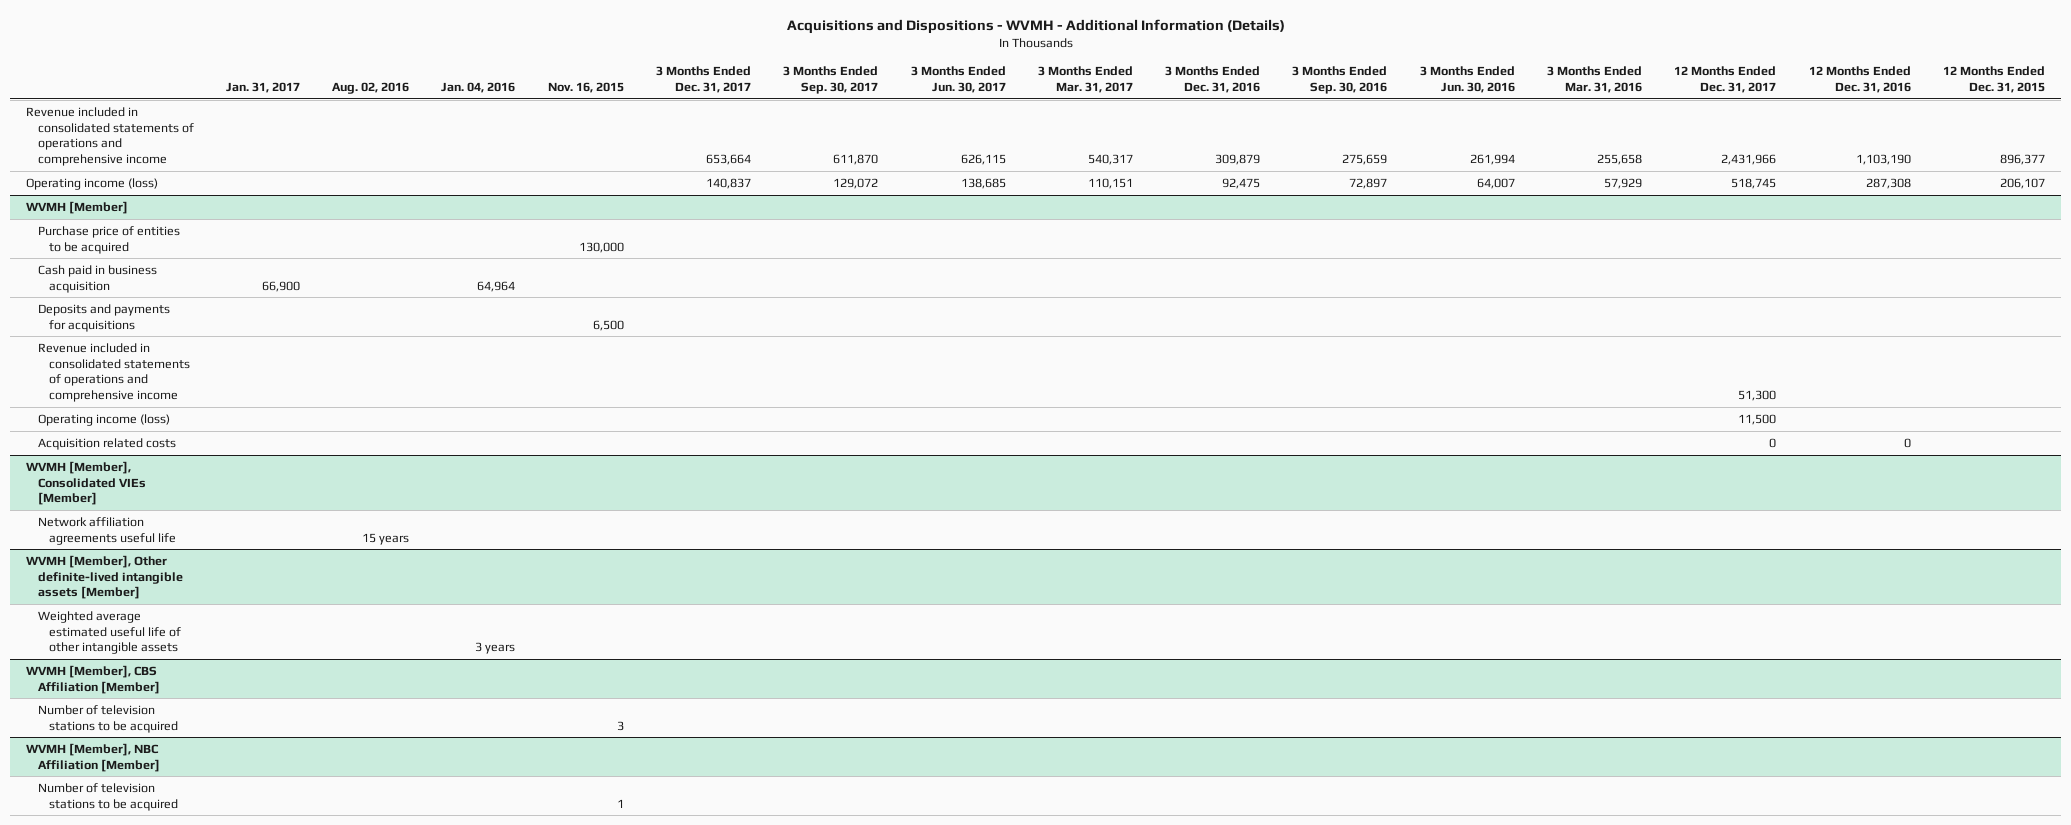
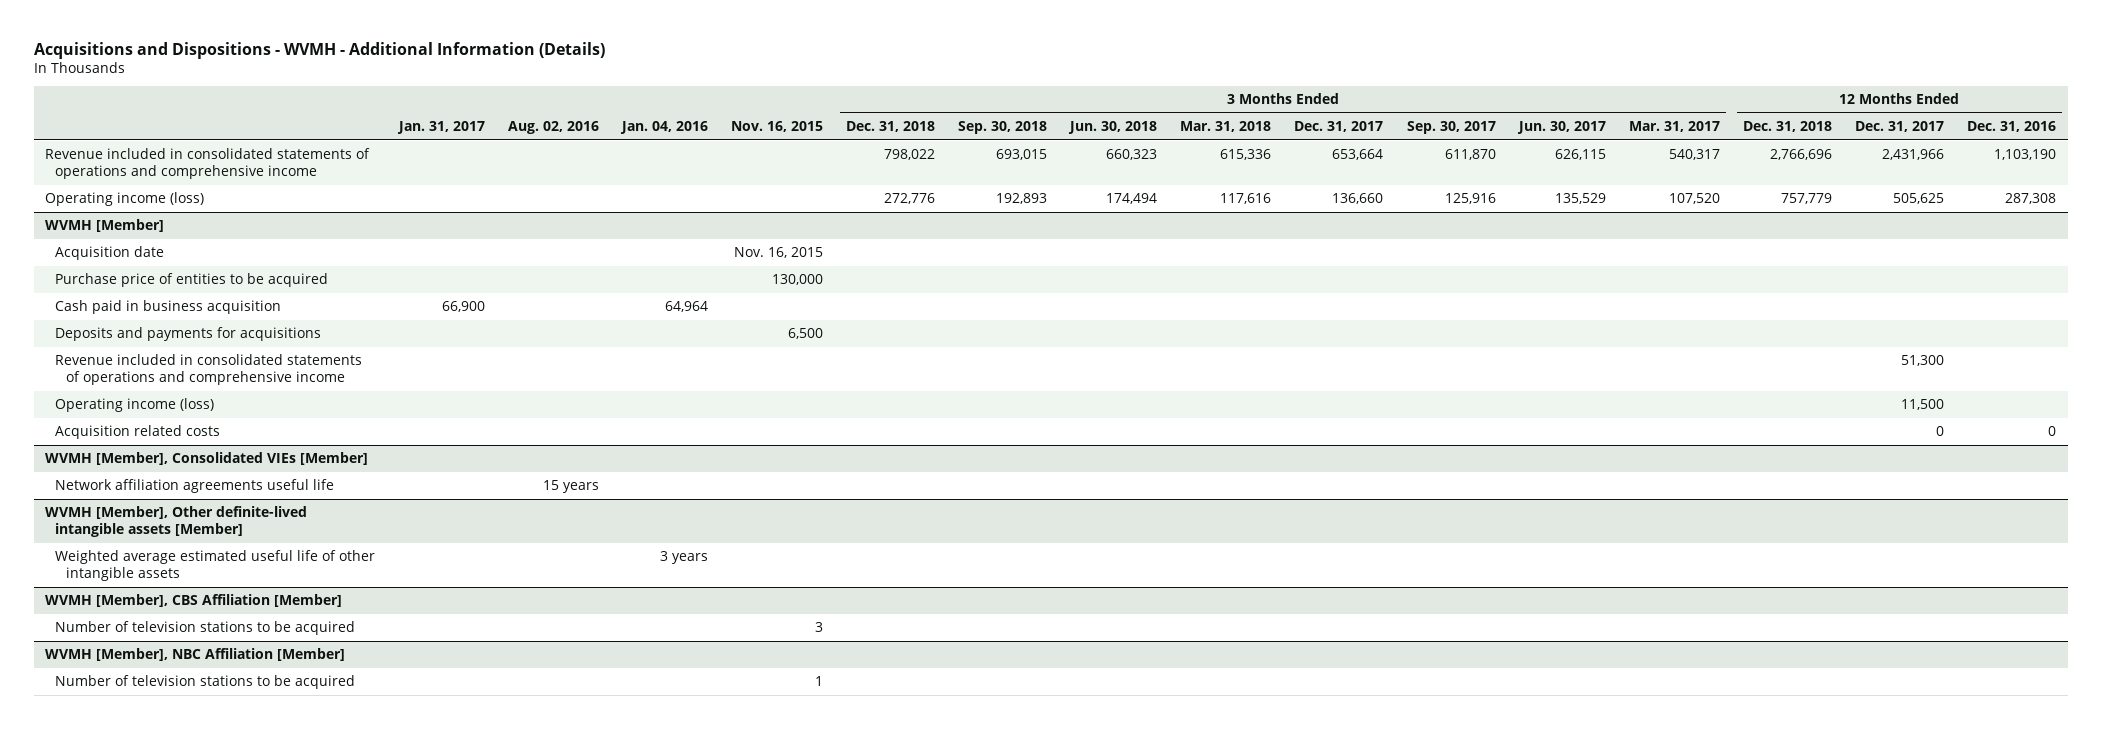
- | Jan. 31, 2017 | Aug. 02, 2016 | Jan. 04, 2016 | Nov. 16, 2015 | 3 Months Ended Dec. 31, 2017 | 3 Months Ended Sep. 30, 2017 | 3 Months Ended Jun. 30, 2017 | 3 Months Ended Mar. 31, 2017 | 3 Months Ended Dec. 31, 2016 | 3 Months Ended Sep. 30, 2016 | 3 Months Ended Jun. 30, 2016 | 3 Months Ended Mar. 31, 2016 | 12 Months Ended Dec. 31, 2017 | 12 Months Ended Dec. 31, 2016 | 12 Months Ended Dec. 31, 2015
+ | Jan. 31, 2017 | Aug. 02, 2016 | Jan. 04, 2016 | Nov. 16, 2015 | 3 Months Ended Dec. 31, 2018 | 3 Months Ended Sep. 30, 2018 | 3 Months Ended Jun. 30, 2018 | 3 Months Ended Mar. 31, 2018 | 3 Months Ended Dec. 31, 2017 | 3 Months Ended Sep. 30, 2017 | 3 Months Ended Jun. 30, 2017 | 3 Months Ended Mar. 31, 2017 | 12 Months Ended Dec. 31, 2018 | 12 Months Ended Dec. 31, 2017 | 12 Months Ended Dec. 31, 2016
- Operating income (loss) | | | | | 140,837 | 129,072 | 138,685 | 110,151 | 92,475 | 72,897 | 64,007 | 57,929 | 518,745 | 287,308 | 206,107
+ Operating income (loss) | | | | | 272,776 | 192,893 | 174,494 | 117,616 | 136,660 | 125,916 | 135,529 | 107,520 | 757,779 | 505,625 | 287,308
@ WVMH [Member]
+ Acquisition date | | | | Nov. 16, 2015 | | | | | | | | | | |

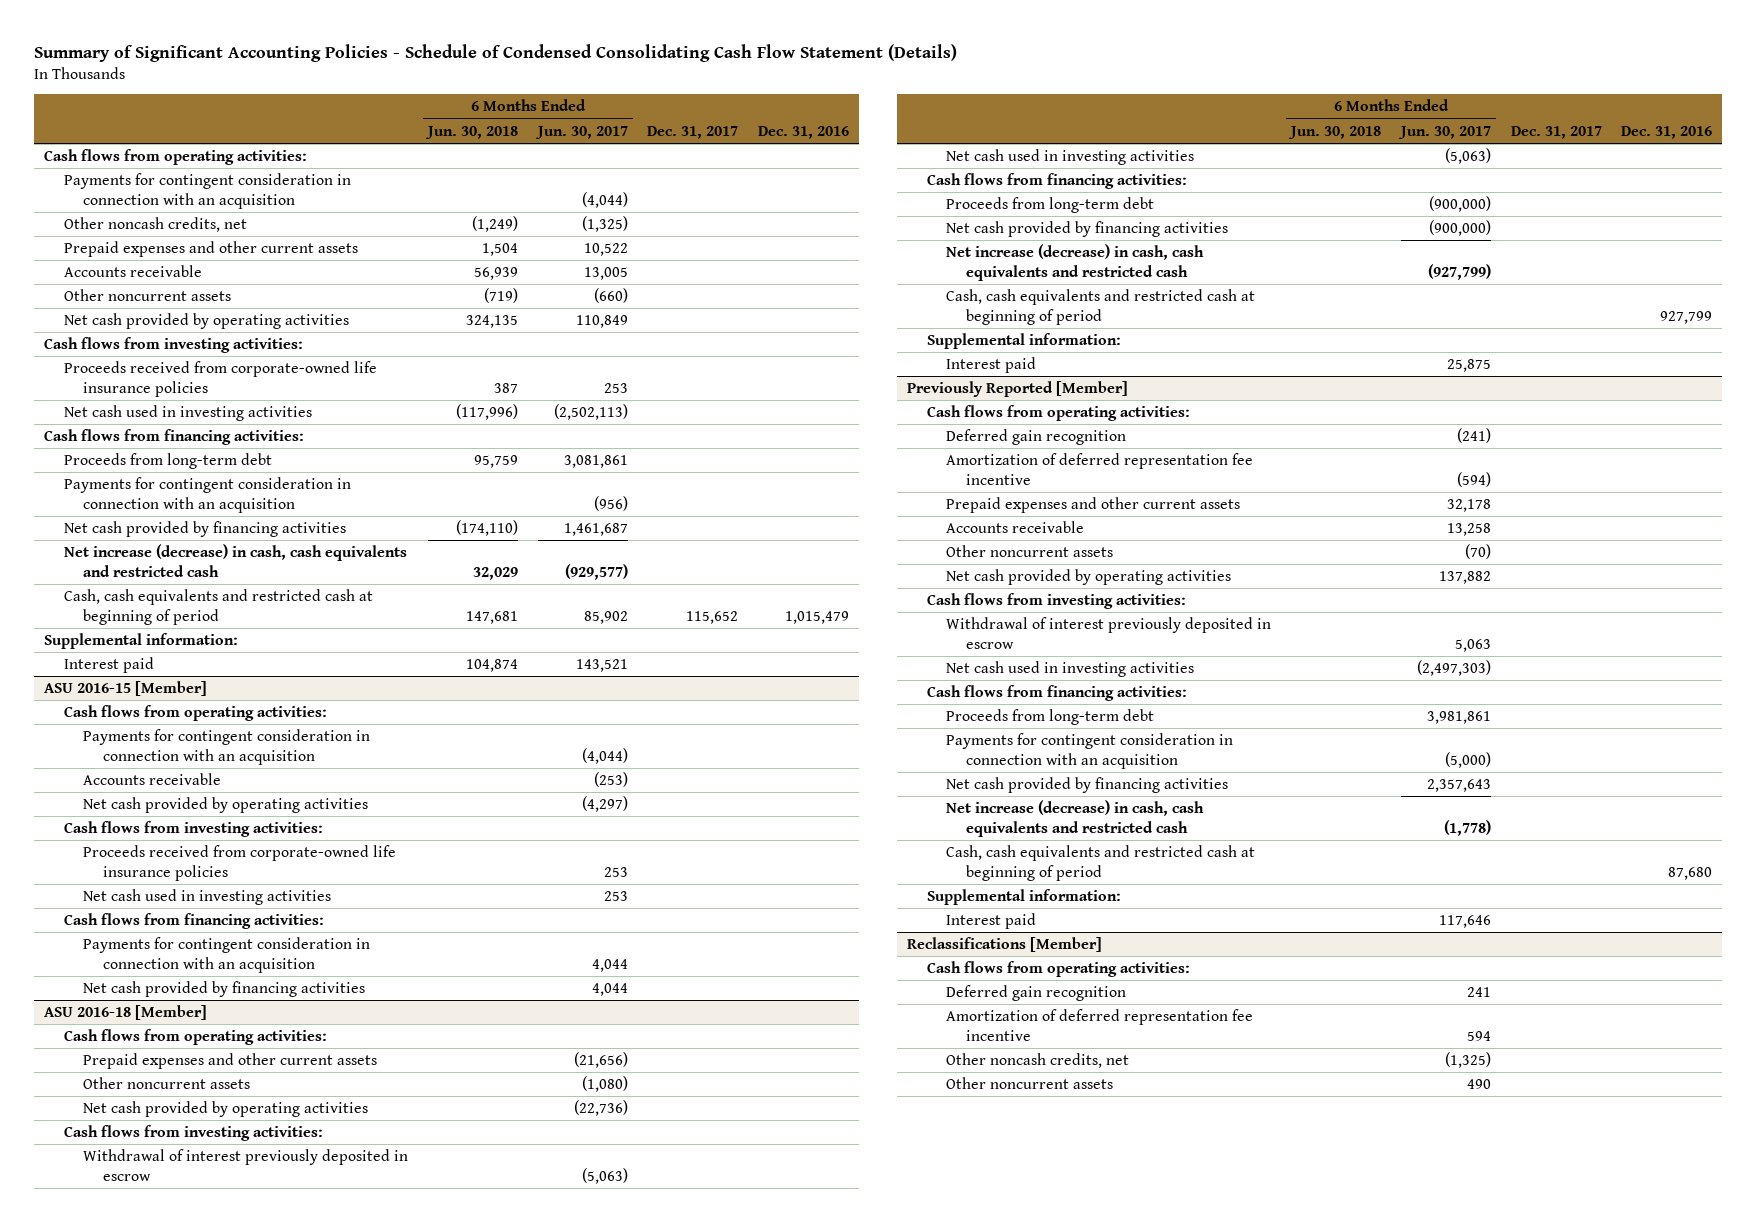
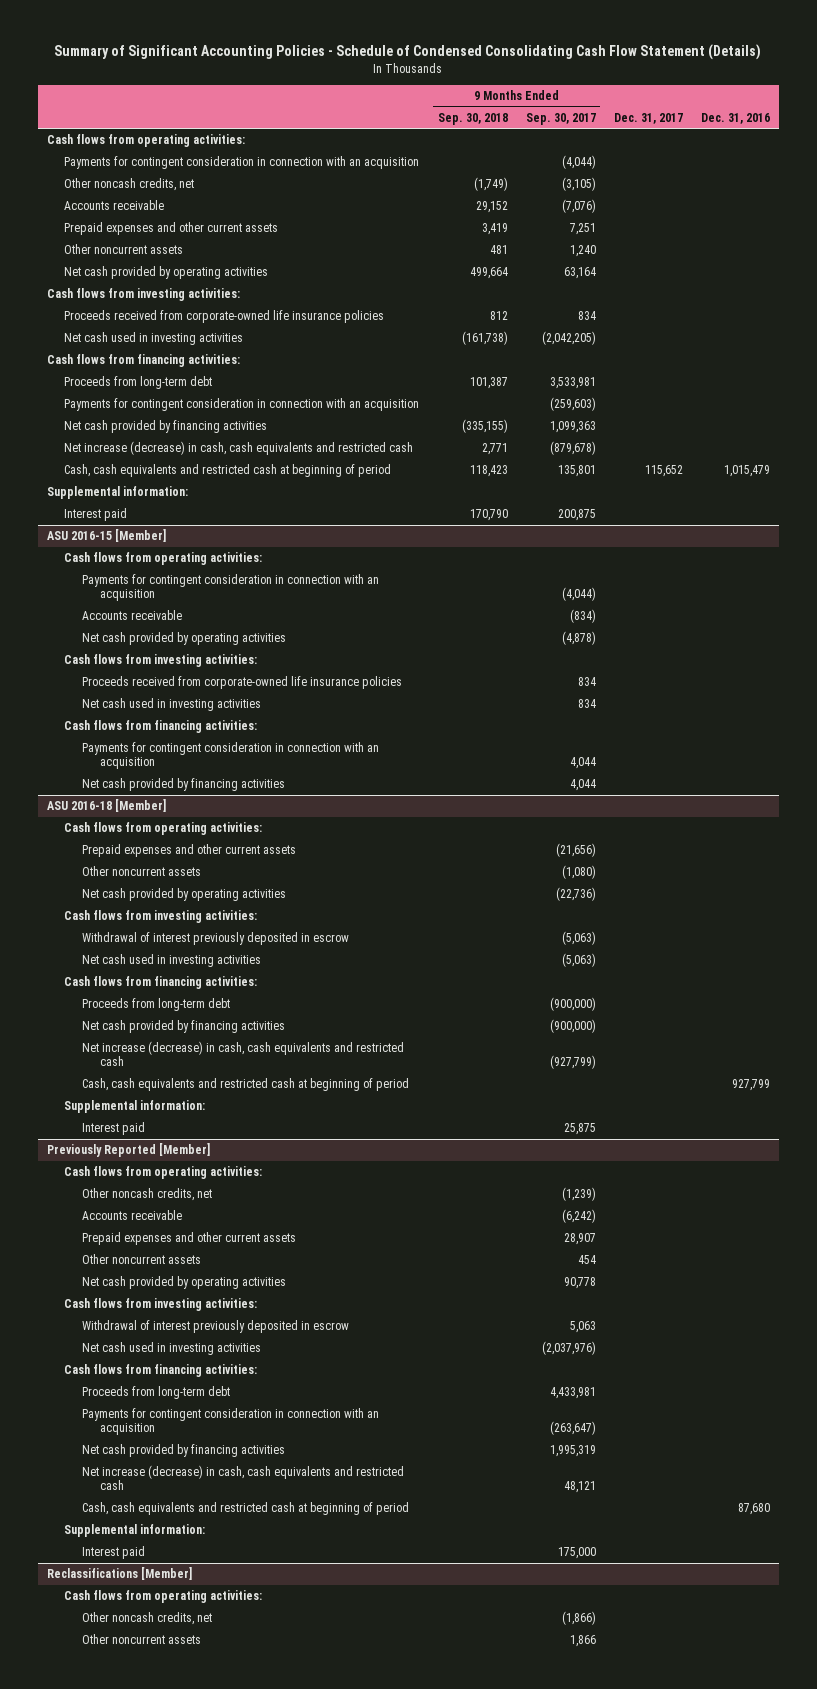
- | 6 Months Ended Jun. 30, 2018 | 6 Months Ended Jun. 30, 2017 | Dec. 31, 2017 | Dec. 31, 2016
+ | 9 Months Ended Sep. 30, 2018 | 9 Months Ended Sep. 30, 2017 | Dec. 31, 2017 | Dec. 31, 2016
moved down: Prepaid expenses and other current assets | 3,419 | 7,251 | |
@ Previously Reported [Member]
- Deferred gain recognition | | (241) | |
- Amortization of deferred representation fee incentive | | (594) | |
+ Other noncash credits, net | | (1,239) | |
moved down: Prepaid expenses and other current assets | | 28,907 | |
@ Reclassifications [Member]
- Deferred gain recognition | | 241 | |
- Amortization of deferred representation fee incentive | | 594 | |

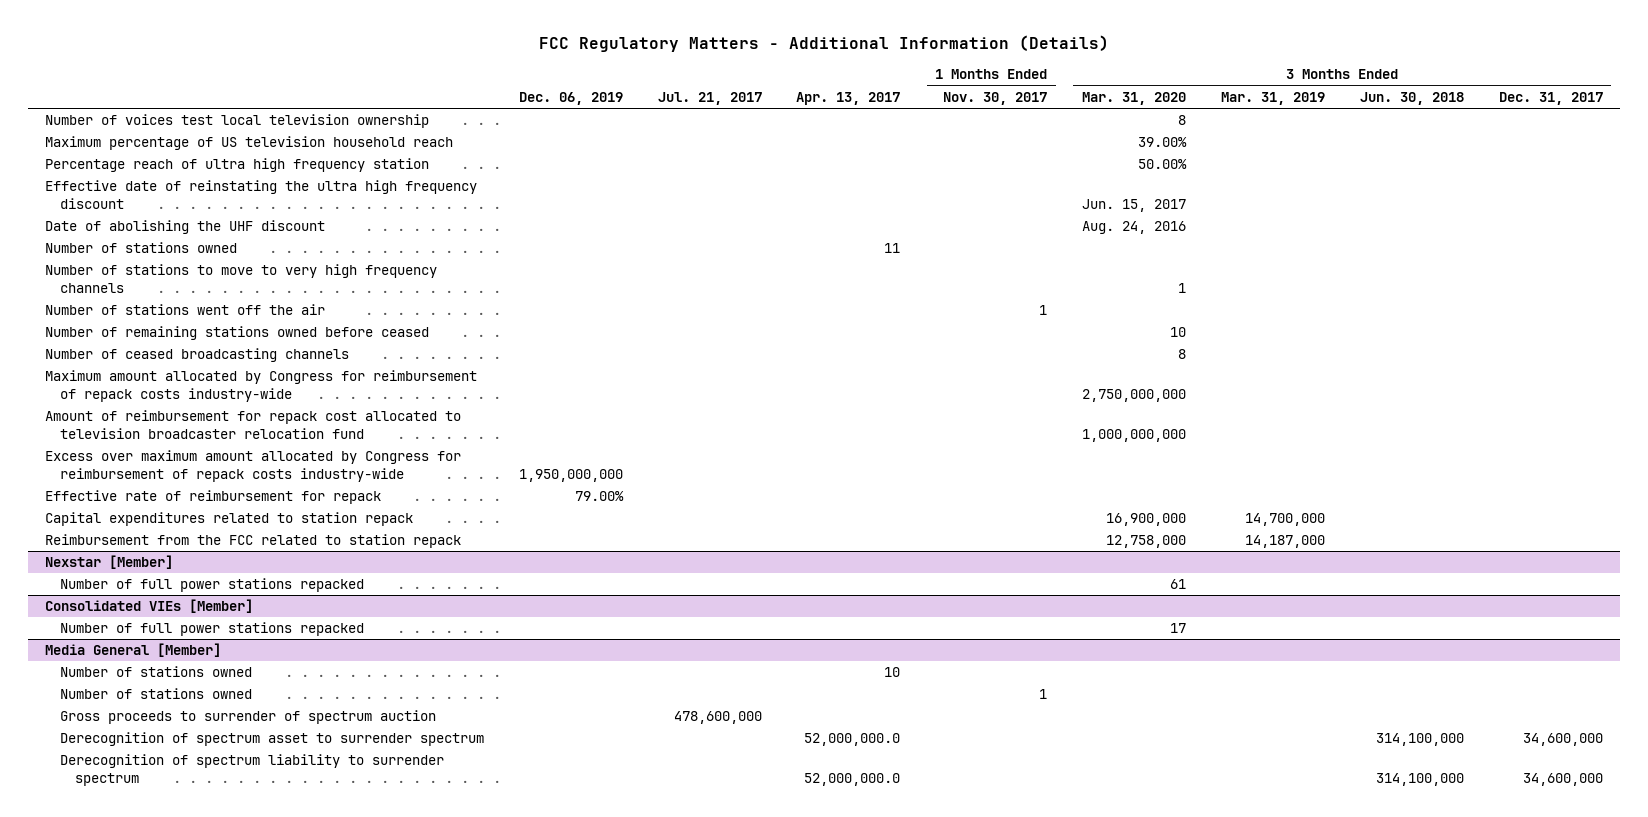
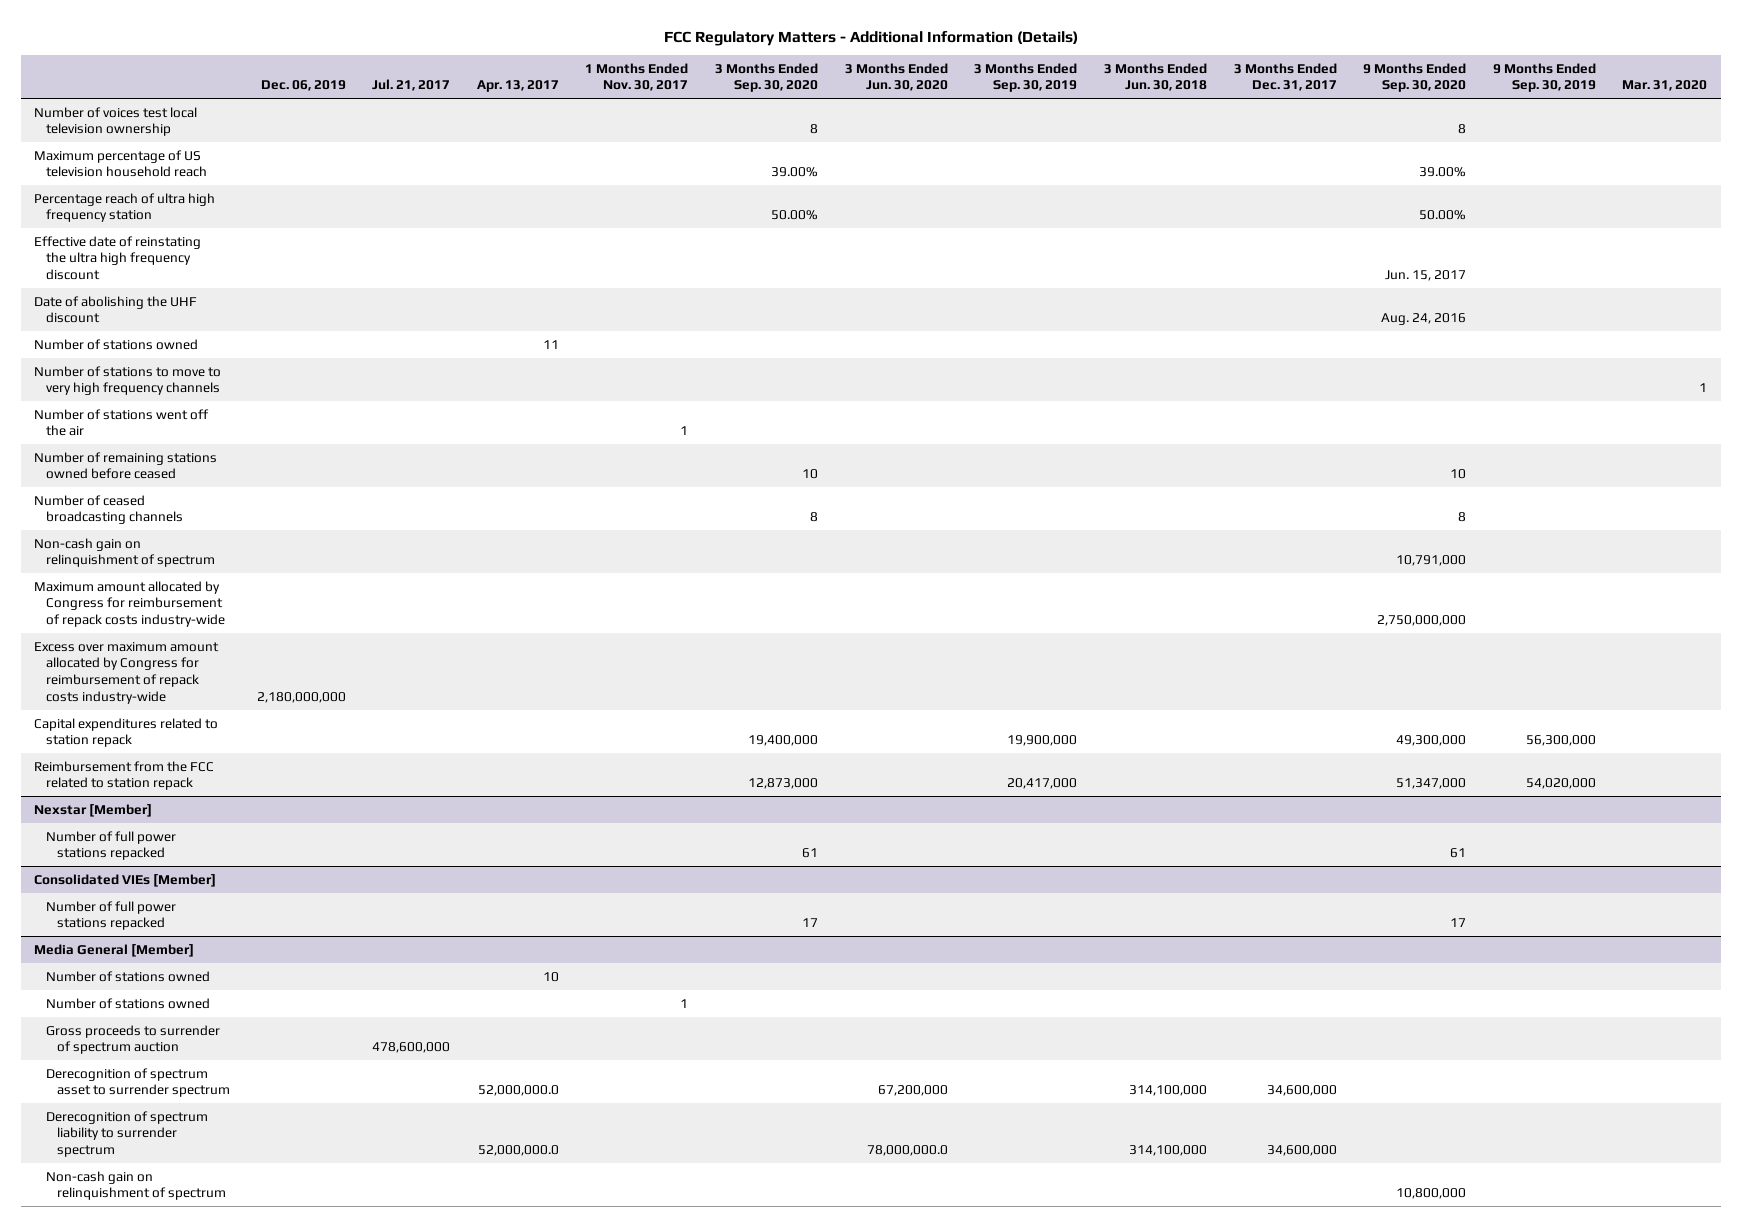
- | Dec. 06, 2019 | Jul. 21, 2017 | Apr. 13, 2017 | 1 Months Ended Nov. 30, 2017 | 3 Months Ended Mar. 31, 2020 | 3 Months Ended Mar. 31, 2019 | 3 Months Ended Jun. 30, 2018 | 3 Months Ended Dec. 31, 2017
+ | Dec. 06, 2019 | Jul. 21, 2017 | Apr. 13, 2017 | 1 Months Ended Nov. 30, 2017 | 3 Months Ended Sep. 30, 2020 | 3 Months Ended Jun. 30, 2020 | 3 Months Ended Sep. 30, 2019 | 3 Months Ended Jun. 30, 2018 | 3 Months Ended Dec. 31, 2017 | 9 Months Ended Sep. 30, 2020 | 9 Months Ended Sep. 30, 2019 | Mar. 31, 2020
+ Non-cash gain on relinquishment of spectrum | | | | | | | | | | 10,791,000 | |
- Amount of reimbursement for repack cost allocated to television broadcaster relocation fund | | | | | 1,000,000,000 | | |
- Excess over maximum amount allocated by Congress for reimbursement of repack costs industry-wide | 1,950,000,000 | | | | | | |
- Effective rate of reimbursement for repack | 79.00% | | | | | | |
+ Excess over maximum amount allocated by Congress for reimbursement of repack costs industry-wide | 2,180,000,000 | | | | | | | | | | |
@ Media General [Member]
+ Non-cash gain on relinquishment of spectrum | | | | | | | | | | 10,800,000 | |

